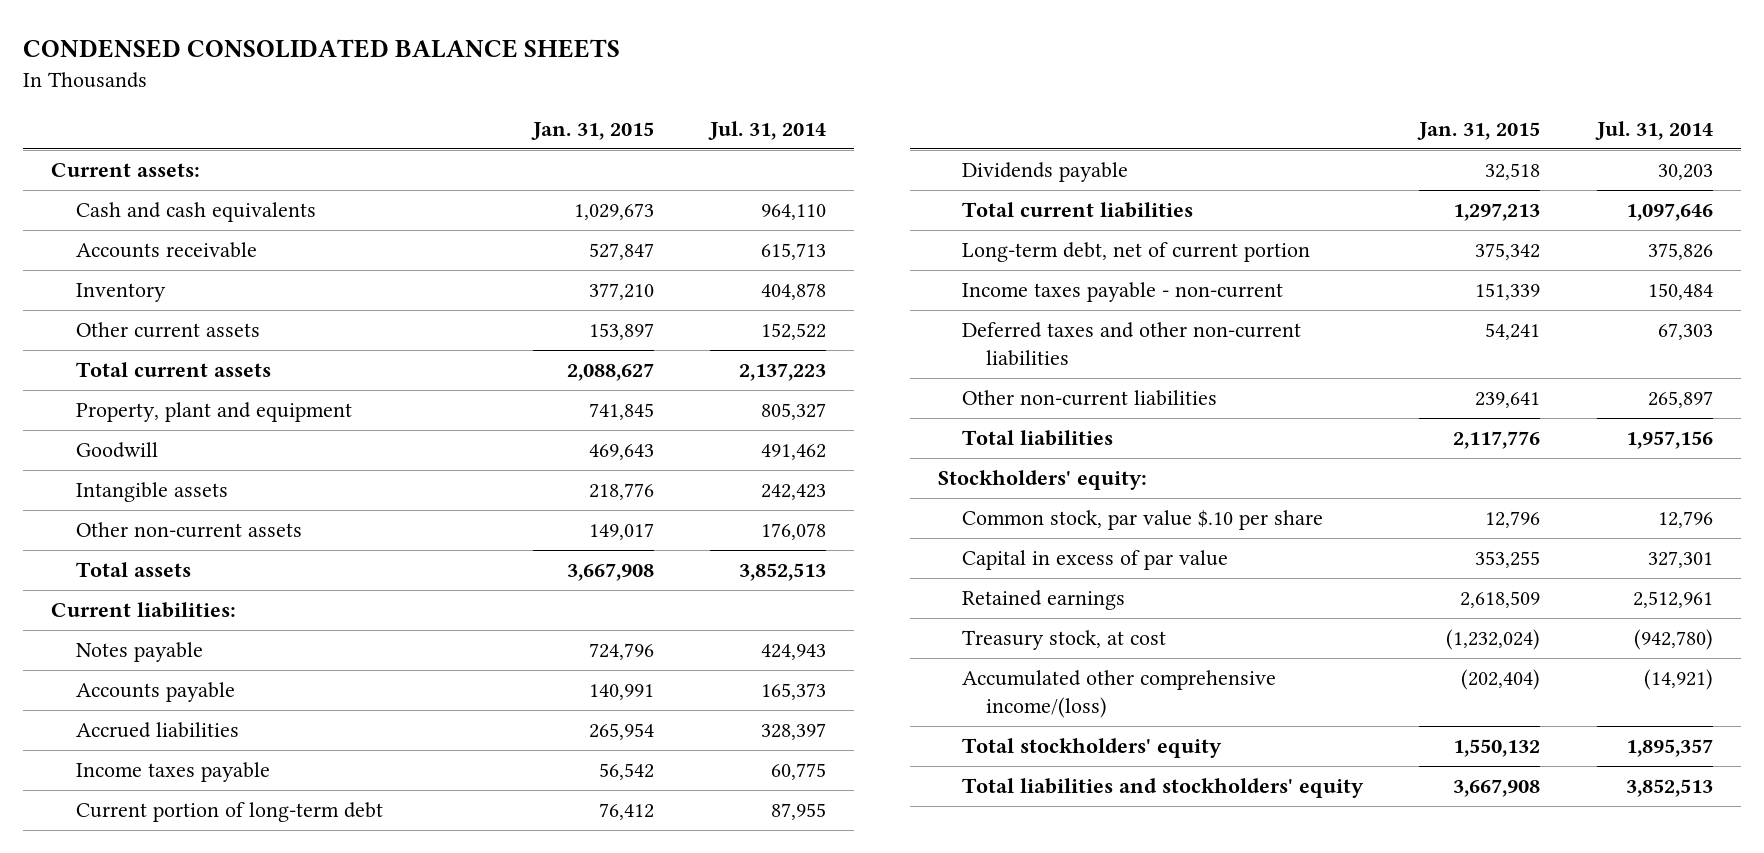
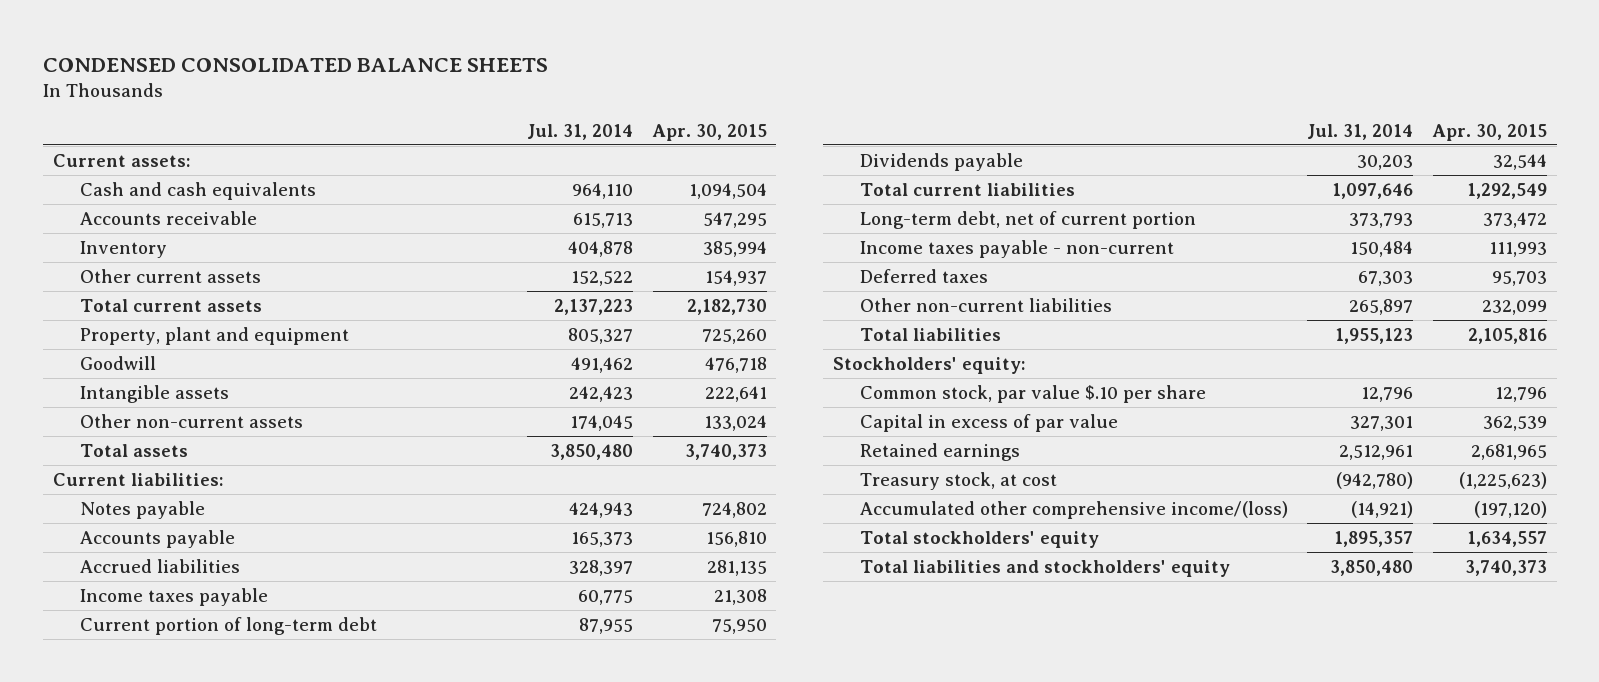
- | Jan. 31, 2015 | Jul. 31, 2014
+ | Jul. 31, 2014 | Apr. 30, 2015
- Other non-current assets | 149,017 | 176,078
- Total assets | 3,667,908 | 3,852,513
+ Other non-current assets | 174,045 | 133,024
+ Total assets | 3,850,480 | 3,740,373
- Long-term debt, net of current portion | 375,342 | 375,826
+ Long-term debt, net of current portion | 373,793 | 373,472
- Deferred taxes and other non-current liabilities | 54,241 | 67,303
+ Deferred taxes | 67,303 | 95,703
- Total liabilities | 2,117,776 | 1,957,156
+ Total liabilities | 1,955,123 | 2,105,816
- Total liabilities and stockholders' equity | 3,667,908 | 3,852,513
+ Total liabilities and stockholders' equity | 3,850,480 | 3,740,373

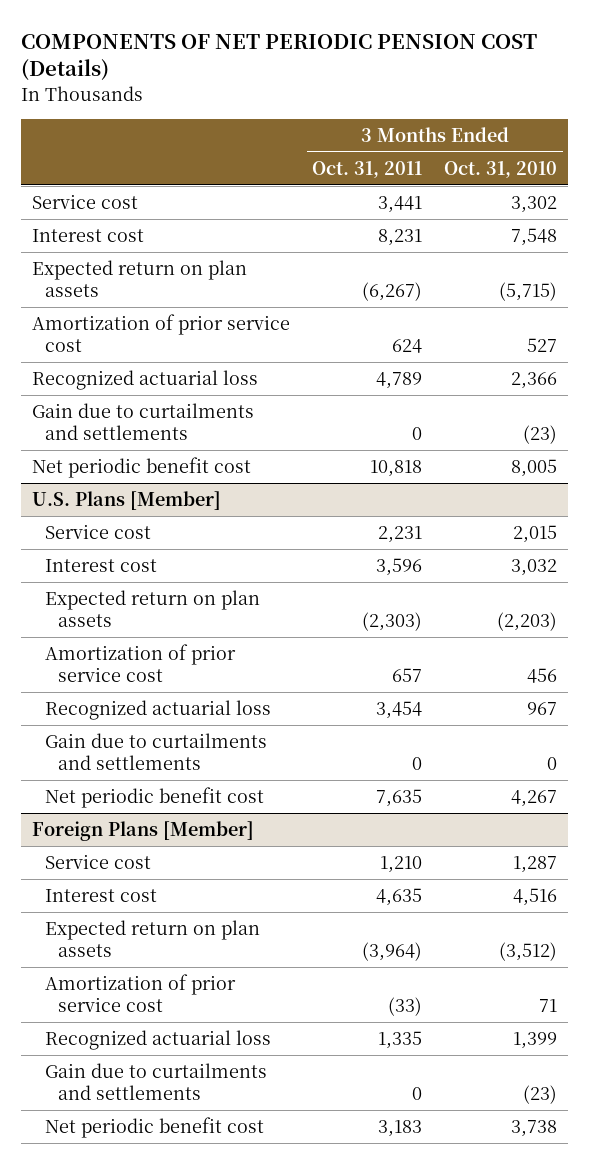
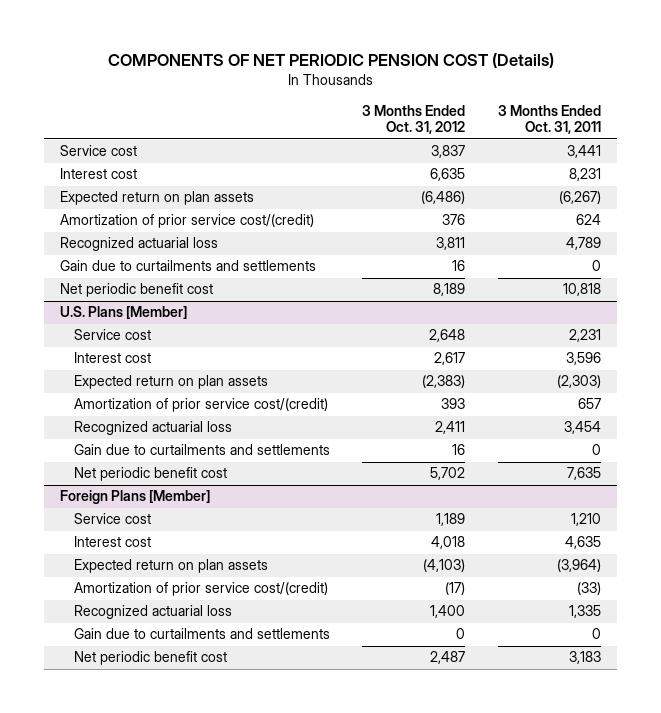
- | 3 Months Ended Oct. 31, 2011 | 3 Months Ended Oct. 31, 2010
+ | 3 Months Ended Oct. 31, 2012 | 3 Months Ended Oct. 31, 2011
- Amortization of prior service cost | 624 | 527
+ Amortization of prior service cost/(credit) | 376 | 624
@ U.S. Plans [Member]
- Amortization of prior service cost | 657 | 456
+ Amortization of prior service cost/(credit) | 393 | 657
@ Foreign Plans [Member]
- Amortization of prior service cost | (33) | 71
+ Amortization of prior service cost/(credit) | (17) | (33)

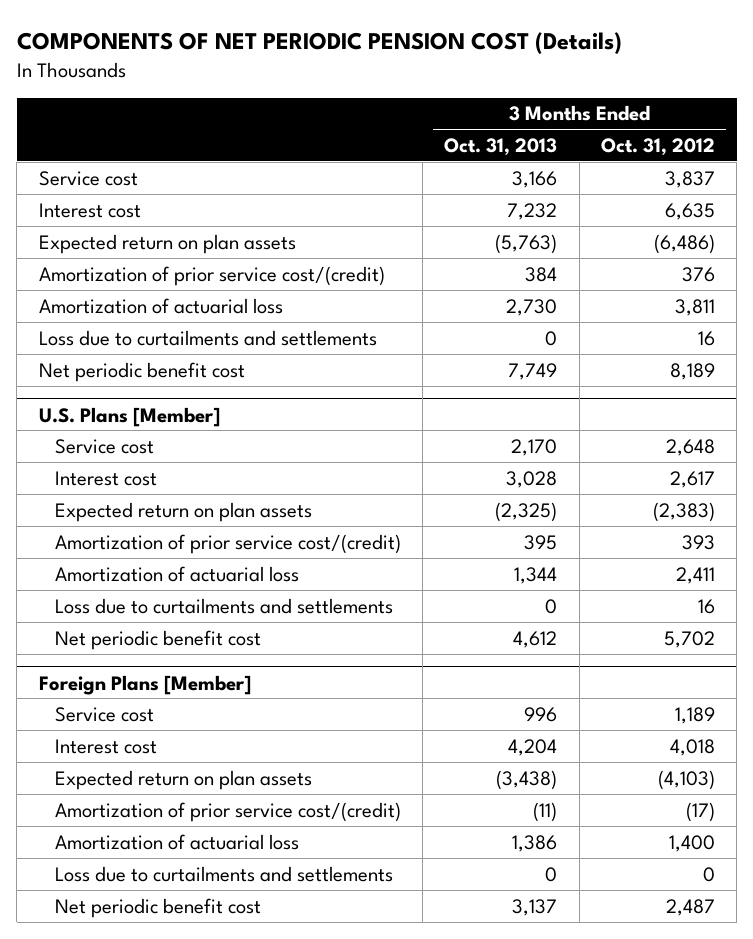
- | 3 Months Ended Oct. 31, 2012 | 3 Months Ended Oct. 31, 2011
+ | 3 Months Ended Oct. 31, 2013 | 3 Months Ended Oct. 31, 2012
- Recognized actuarial loss | 3,811 | 4,789
- Gain due to curtailments and settlements | 16 | 0
+ Amortization of actuarial loss | 2,730 | 3,811
+ Loss due to curtailments and settlements | 0 | 16
@ U.S. Plans [Member]
- Recognized actuarial loss | 2,411 | 3,454
- Gain due to curtailments and settlements | 16 | 0
+ Amortization of actuarial loss | 1,344 | 2,411
+ Loss due to curtailments and settlements | 0 | 16
@ Foreign Plans [Member]
- Recognized actuarial loss | 1,400 | 1,335
- Gain due to curtailments and settlements | 0 | 0
+ Amortization of actuarial loss | 1,386 | 1,400
+ Loss due to curtailments and settlements | 0 | 0

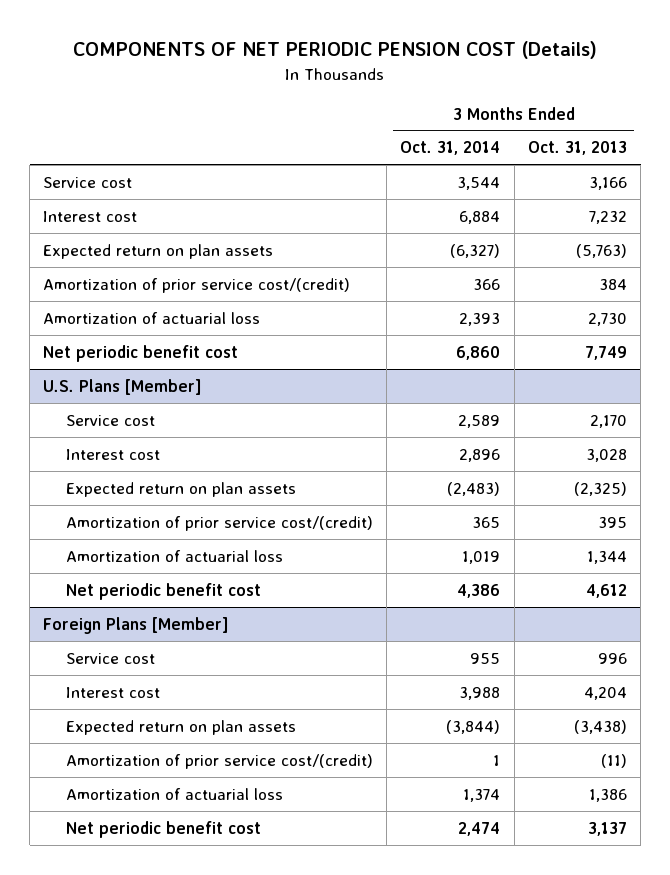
- | 3 Months Ended Oct. 31, 2013 | 3 Months Ended Oct. 31, 2012
+ | 3 Months Ended Oct. 31, 2014 | 3 Months Ended Oct. 31, 2013
- Loss due to curtailments and settlements | 0 | 16
@ U.S. Plans [Member]
- Loss due to curtailments and settlements | 0 | 16
@ Foreign Plans [Member]
- Loss due to curtailments and settlements | 0 | 0

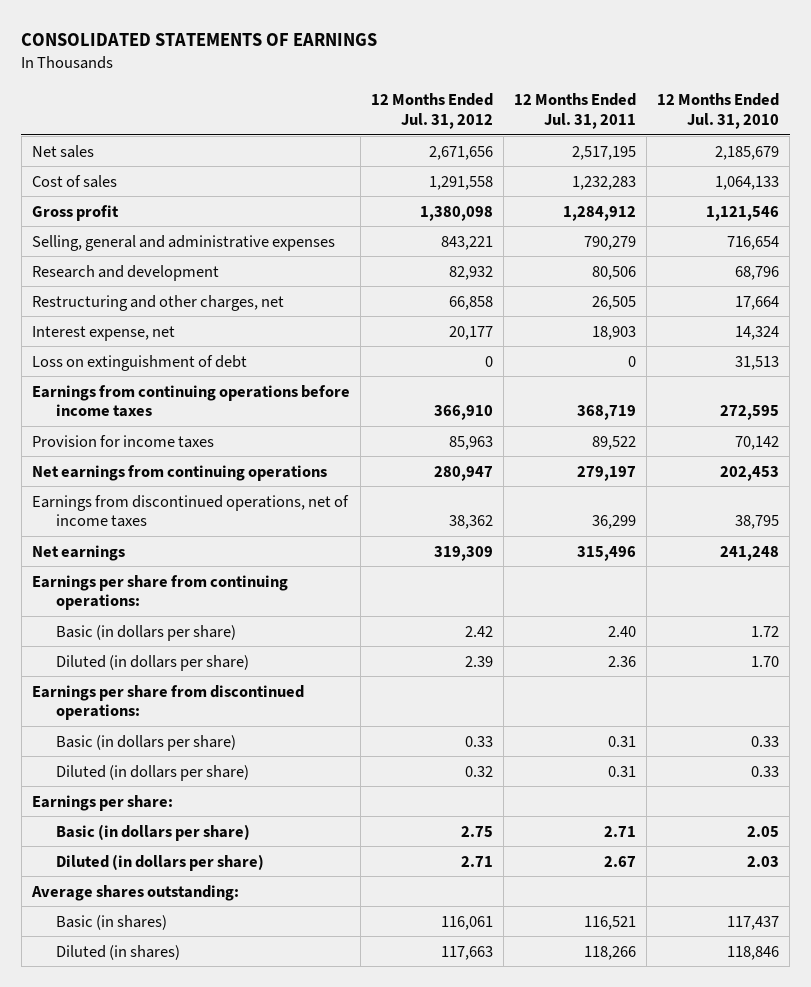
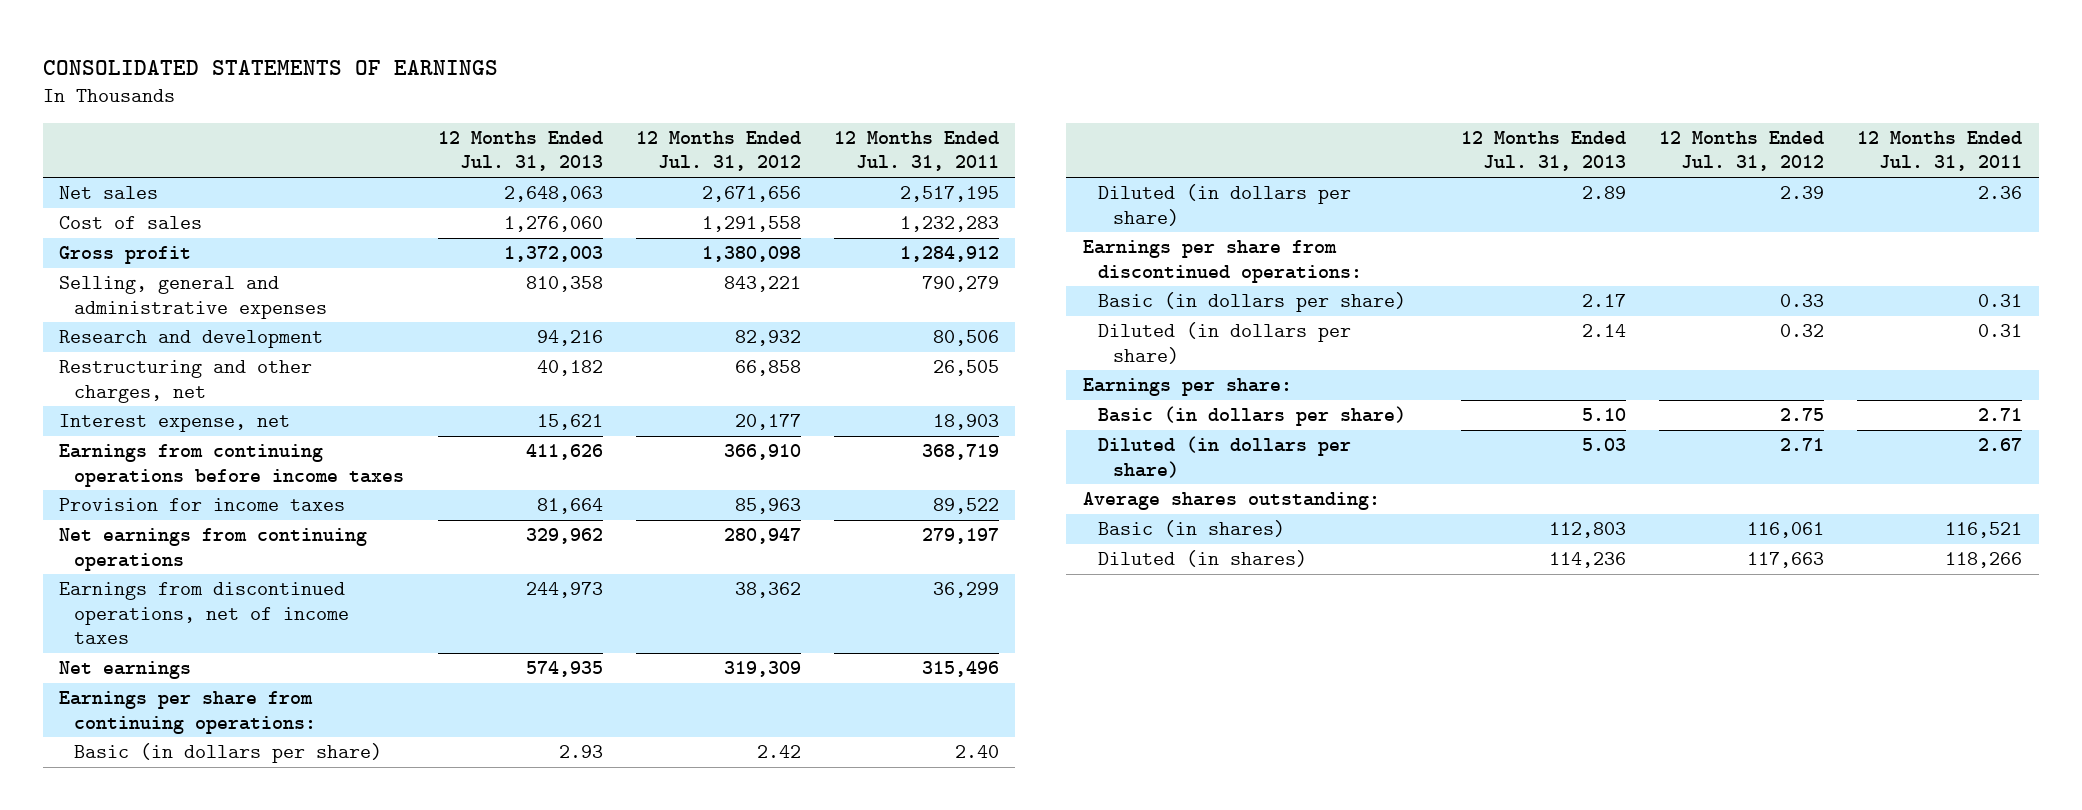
- | 12 Months Ended Jul. 31, 2012 | 12 Months Ended Jul. 31, 2011 | 12 Months Ended Jul. 31, 2010
+ | 12 Months Ended Jul. 31, 2013 | 12 Months Ended Jul. 31, 2012 | 12 Months Ended Jul. 31, 2011
- Loss on extinguishment of debt | 0 | 0 | 31,513

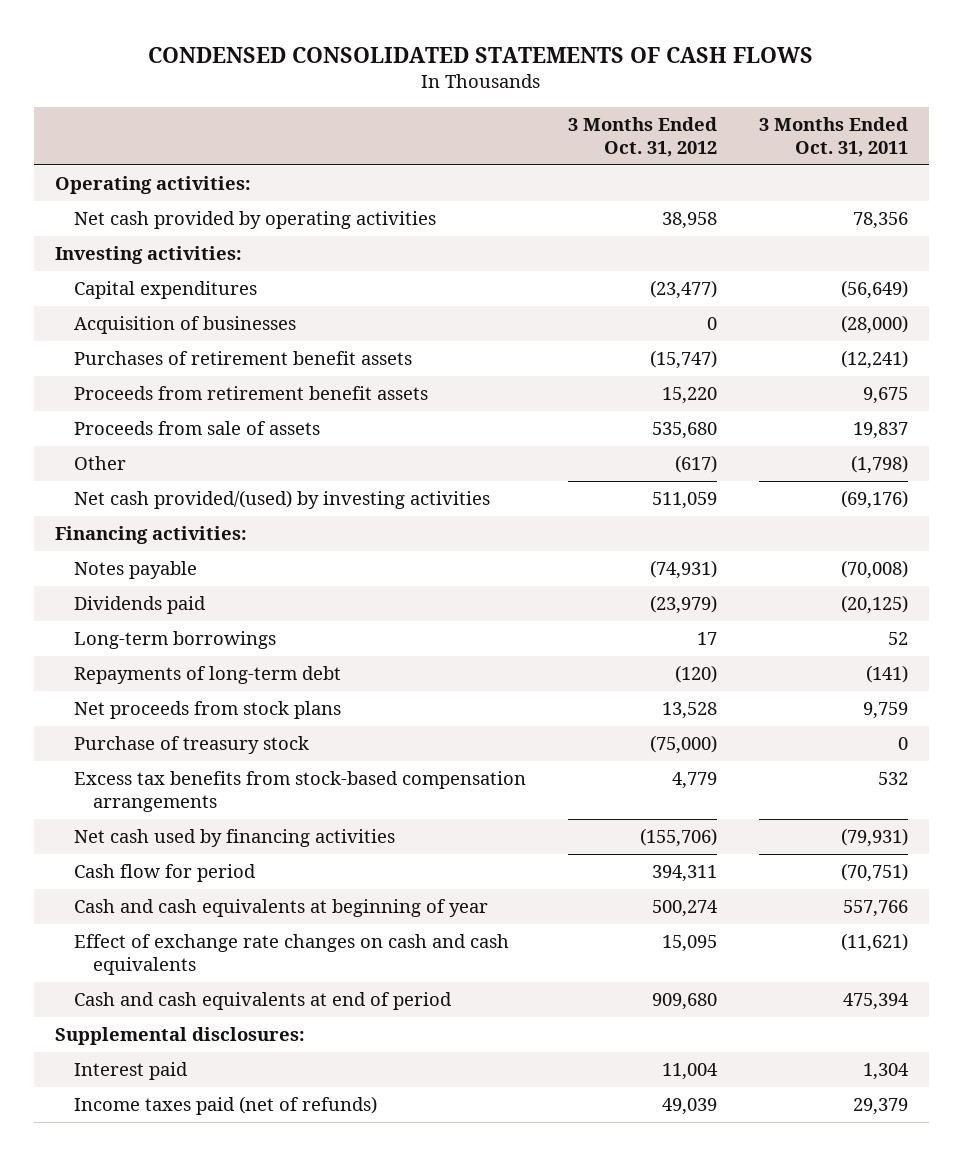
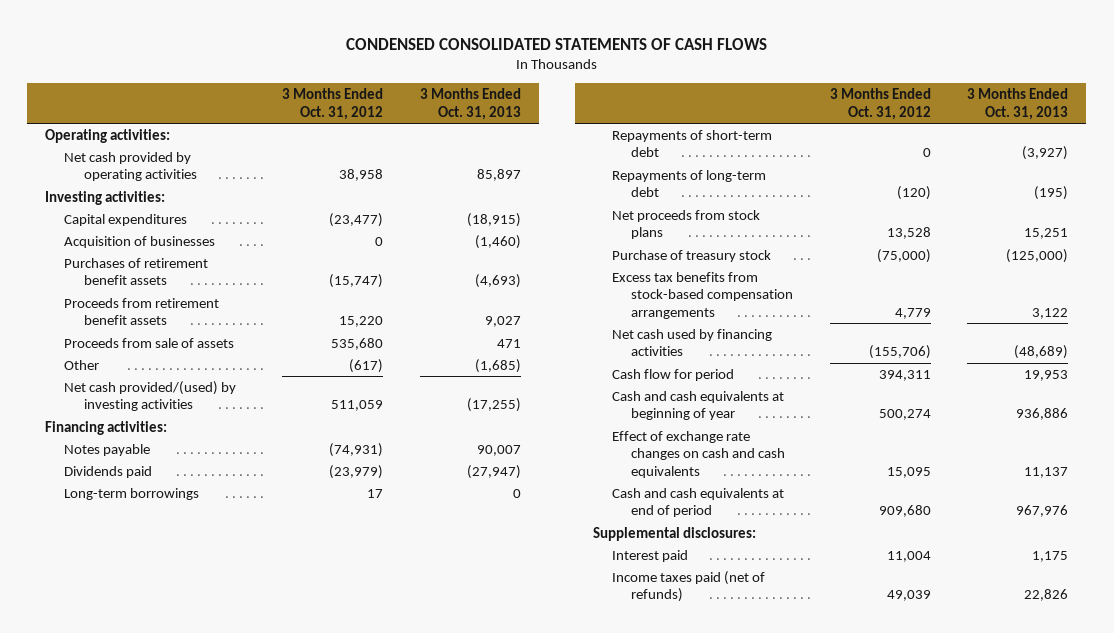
- | 3 Months Ended Oct. 31, 2012 | 3 Months Ended Oct. 31, 2011
+ | 3 Months Ended Oct. 31, 2012 | 3 Months Ended Oct. 31, 2013
+ Repayments of short-term debt | 0 | (3,927)

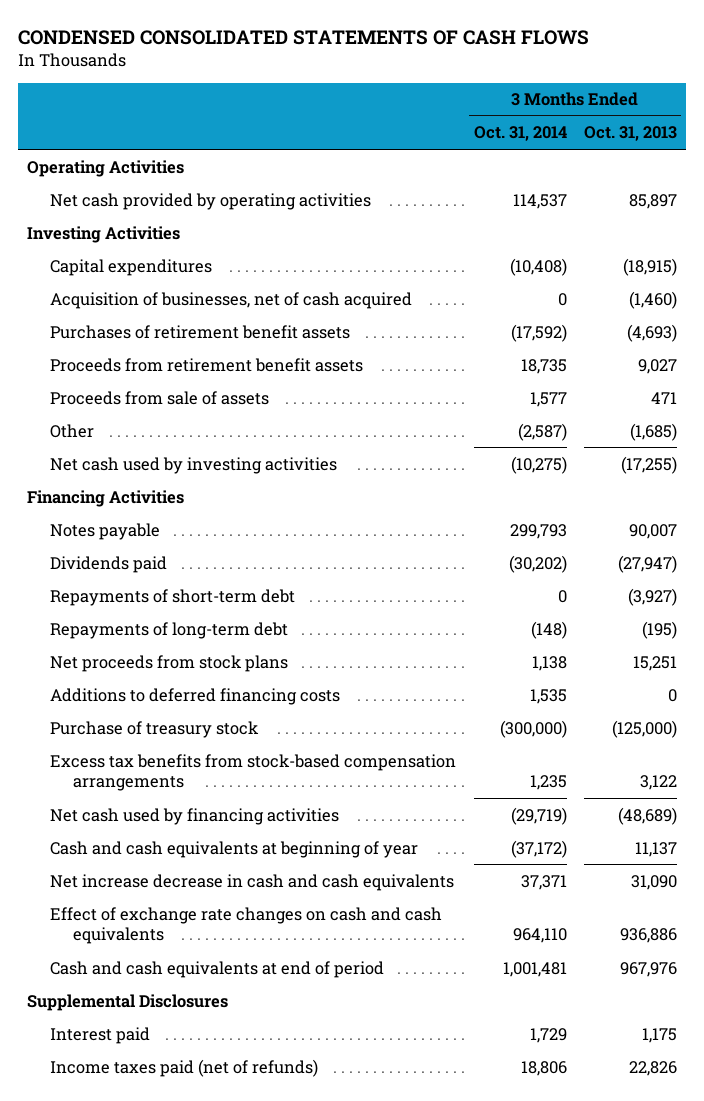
- | 3 Months Ended Oct. 31, 2012 | 3 Months Ended Oct. 31, 2013
+ | 3 Months Ended Oct. 31, 2014 | 3 Months Ended Oct. 31, 2013
- Operating activities:
+ Operating Activities
- Investing activities:
+ Investing Activities
- Acquisition of businesses | 0 | (1,460)
+ Acquisition of businesses, net of cash acquired | 0 | (1,460)
- Net cash provided/(used) by investing activities | 511,059 | (17,255)
- Financing activities:
+ Net cash used by investing activities | (10,275) | (17,255)
+ Financing Activities
- Long-term borrowings | 17 | 0
+ Additions to deferred financing costs | 1,535 | 0
- Cash flow for period | 394,311 | 19,953
- Cash and cash equivalents at beginning of year | 500,274 | 936,886
- Effect of exchange rate changes on cash and cash equivalents | 15,095 | 11,137
+ Cash and cash equivalents at beginning of year | (37,172) | 11,137
+ Net increase decrease in cash and cash equivalents | 37,371 | 31,090
+ Effect of exchange rate changes on cash and cash equivalents | 964,110 | 936,886
- Supplemental disclosures:
+ Supplemental Disclosures

